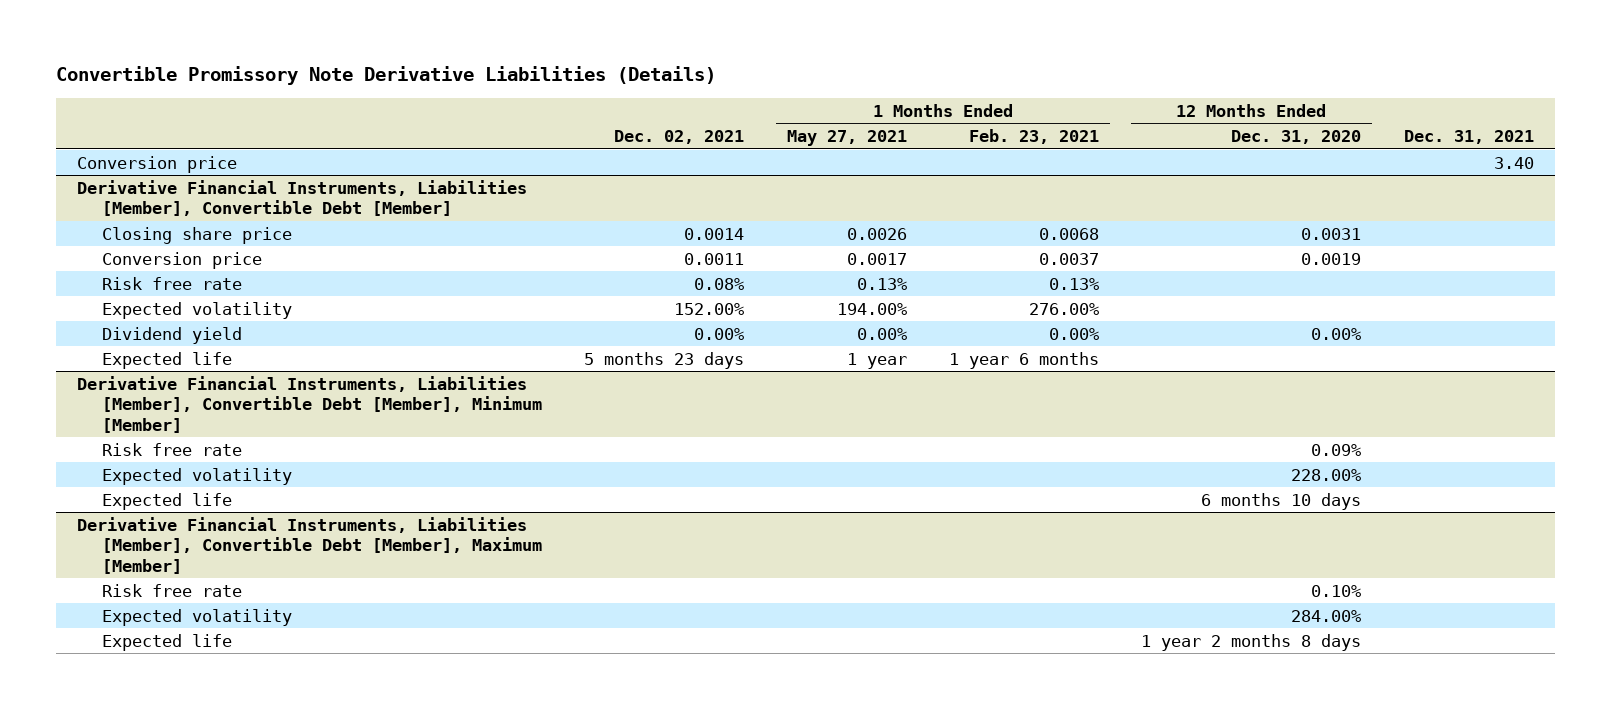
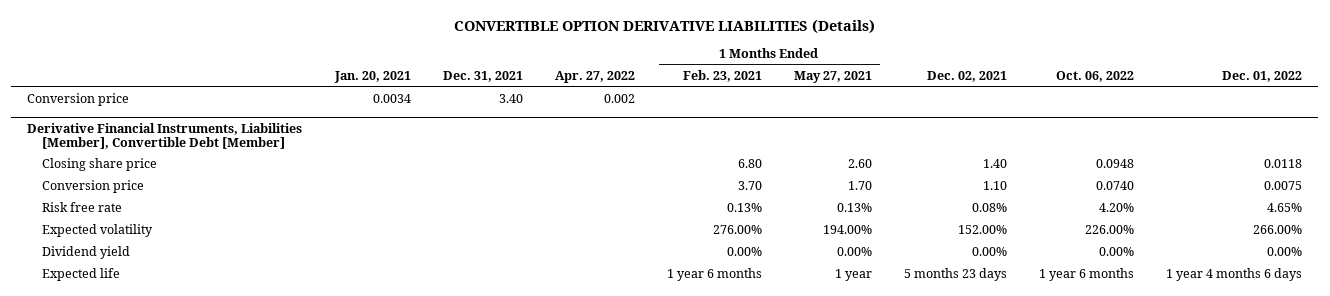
- Convertible Promissory Note Derivative Liabilities (Details)
+ CONVERTIBLE OPTION DERIVATIVE LIABILITIES (Details)
- | Dec. 02, 2021 | 1 Months Ended May 27, 2021 | 1 Months Ended Feb. 23, 2021 | 12 Months Ended Dec. 31, 2020 | Dec. 31, 2021
+ | Jan. 20, 2021 | Dec. 31, 2021 | Apr. 27, 2022 | 1 Months Ended Feb. 23, 2021 | 1 Months Ended May 27, 2021 | Dec. 02, 2021 | Oct. 06, 2022 | Dec. 01, 2022
@ Derivative Financial Instruments, Liabilities [Member], Convertible Debt [Member]
- Closing share price | 0.0014 | 0.0026 | 0.0068 | 0.0031 |
- Conversion price | 0.0011 | 0.0017 | 0.0037 | 0.0019 |
+ Closing share price | | | | 6.80 | 2.60 | 1.40 | 0.0948 | 0.0118
+ Conversion price | | | | 3.70 | 1.70 | 1.10 | 0.0740 | 0.0075
- Derivative Financial Instruments, Liabilities [Member], Convertible Debt [Member], Minimum [Member]
- Risk free rate | | | | 0.09% |
- Expected volatility | | | | 228.00% |
- Expected life | | | | 6 months 10 days |
- Derivative Financial Instruments, Liabilities [Member], Convertible Debt [Member], Maximum [Member]
- Risk free rate | | | | 0.10% |
- Expected volatility | | | | 284.00% |
- Expected life | | | | 1 year 2 months 8 days |

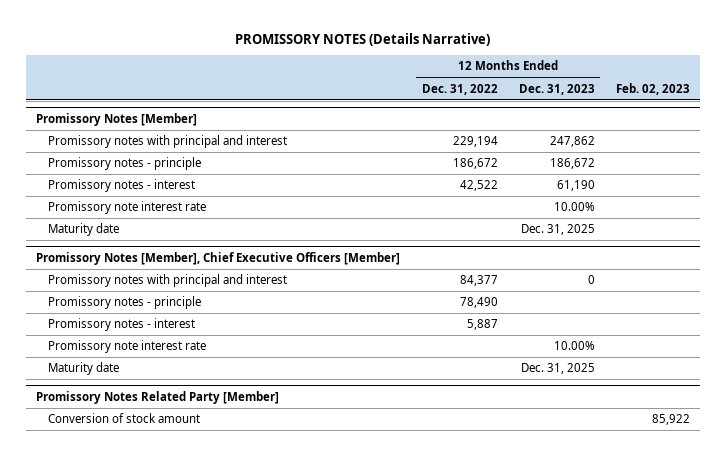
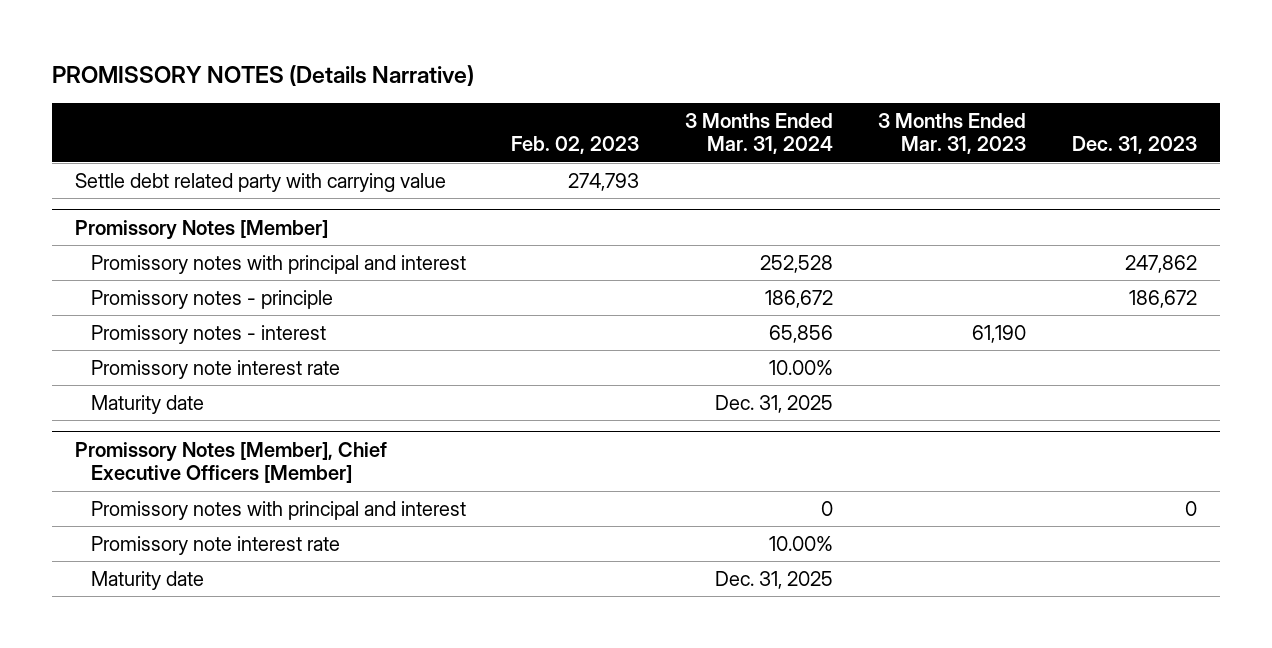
- | 12 Months Ended Dec. 31, 2022 | 12 Months Ended Dec. 31, 2023 | Feb. 02, 2023
+ | Feb. 02, 2023 | 3 Months Ended Mar. 31, 2024 | 3 Months Ended Mar. 31, 2023 | Dec. 31, 2023
+ Settle debt related party with carrying value | 274,793 | | |
@ Promissory Notes [Member], Chief Executive Officers [Member]
- Promissory notes - principle | 78,490 | |
- Promissory notes - interest | 5,887 | |
- Promissory Notes Related Party [Member]
- Conversion of stock amount | | | 85,922

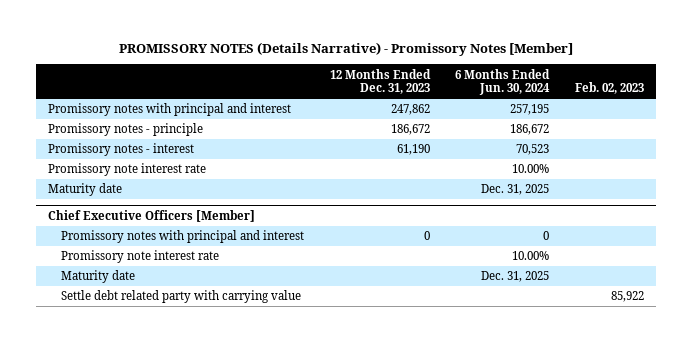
- PROMISSORY NOTES (Details Narrative)
+ PROMISSORY NOTES (Details Narrative) - Promissory Notes [Member]
- | Feb. 02, 2023 | 3 Months Ended Mar. 31, 2024 | 3 Months Ended Mar. 31, 2023 | Dec. 31, 2023
+ | 12 Months Ended Dec. 31, 2023 | 6 Months Ended Jun. 30, 2024 | Feb. 02, 2023
- Settle debt related party with carrying value | 274,793 | | |
- Promissory Notes [Member]
+ Promissory notes with principal and interest | 247,862 | 257,195 |
+ Promissory notes - principle | 186,672 | 186,672 |
+ Promissory notes - interest | 61,190 | 70,523 |
+ Promissory note interest rate | | 10.00% |
+ Maturity date | | Dec. 31, 2025 |
+ Chief Executive Officers [Member]
- Promissory notes - principle | | 186,672 | | 186,672
- Promissory notes - interest | | 65,856 | 61,190 |
- Promissory Notes [Member], Chief Executive Officers [Member]
- Promissory notes with principal and interest | | 0 | | 0
- Promissory note interest rate | | 10.00% | |
- Maturity date | | Dec. 31, 2025 | |
+ Settle debt related party with carrying value | | | 85,922

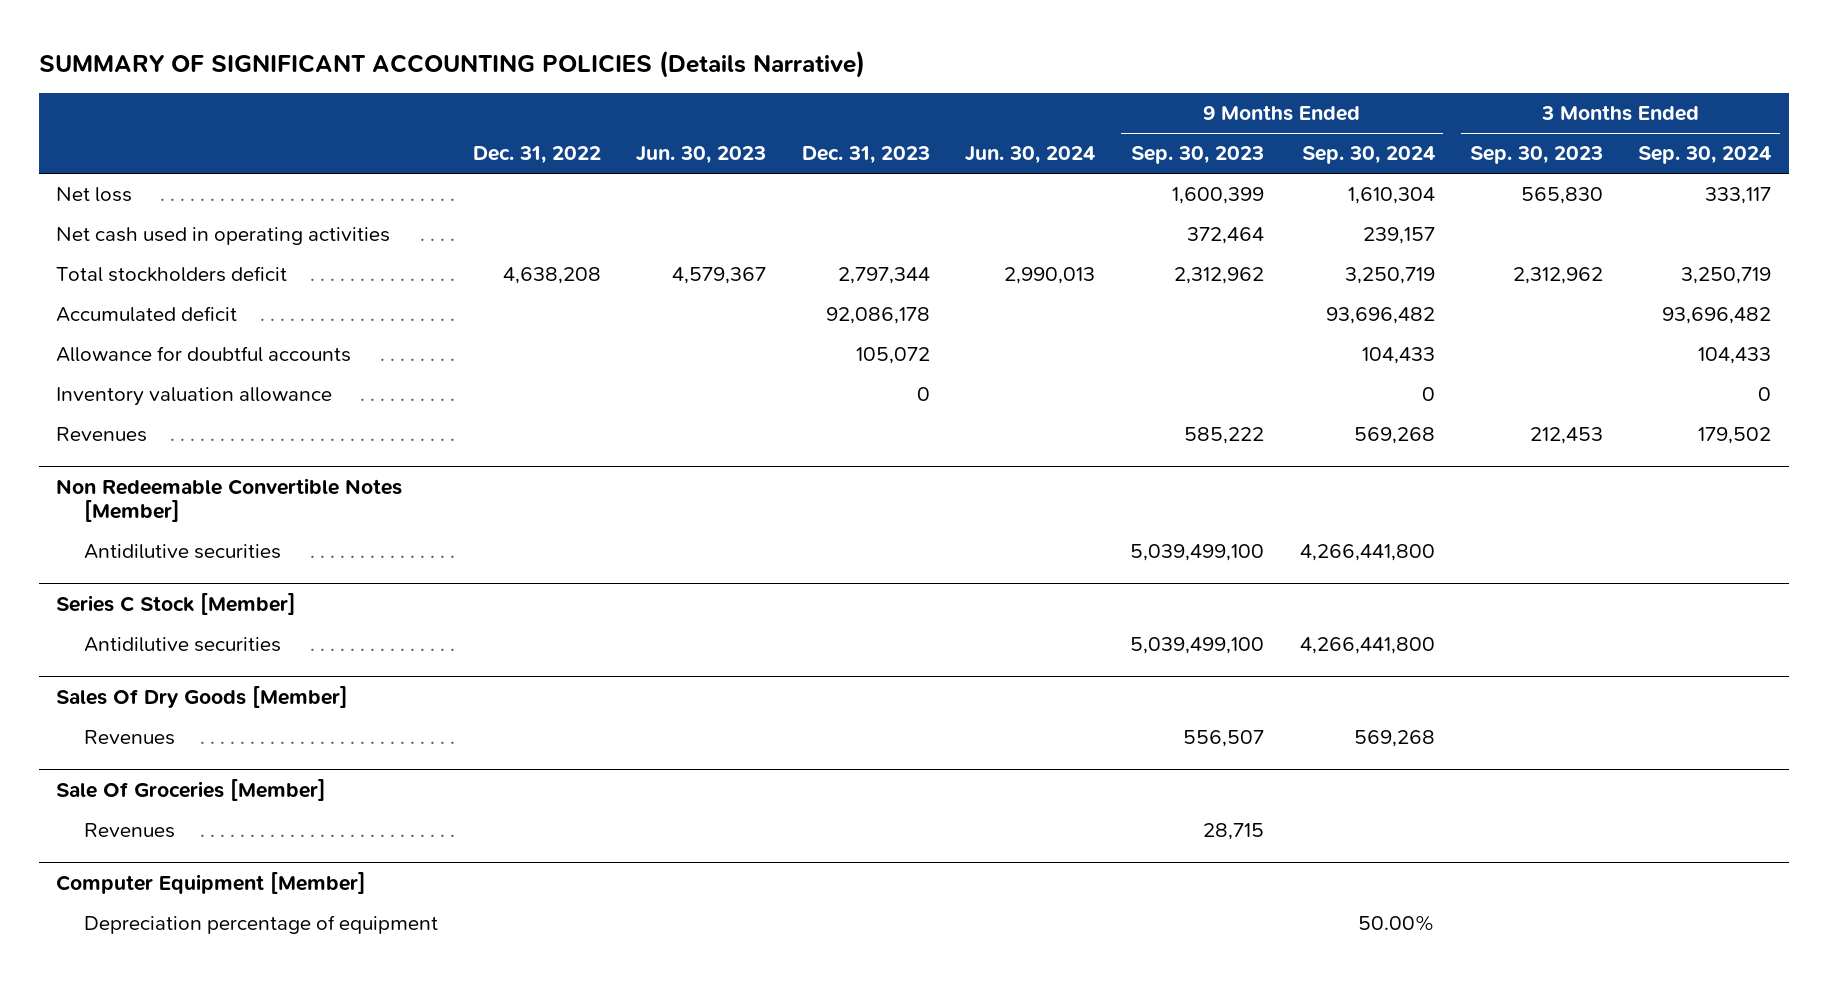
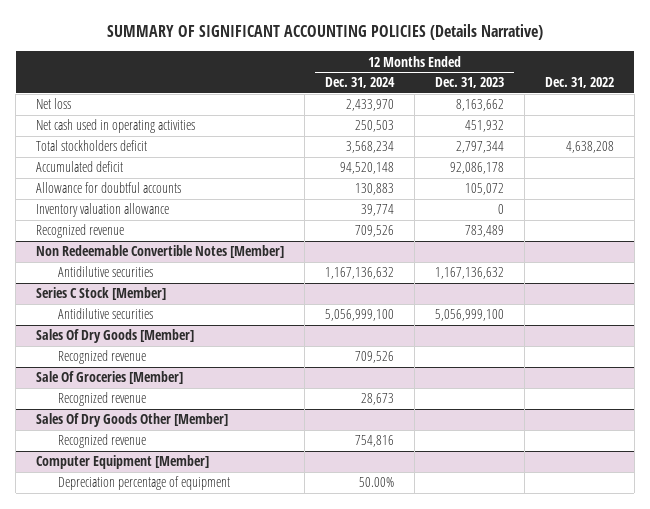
- | Dec. 31, 2022 | Jun. 30, 2023 | Dec. 31, 2023 | Jun. 30, 2024 | 9 Months Ended Sep. 30, 2023 | 9 Months Ended Sep. 30, 2024 | 3 Months Ended Sep. 30, 2023 | 3 Months Ended Sep. 30, 2024
+ | 12 Months Ended Dec. 31, 2024 | 12 Months Ended Dec. 31, 2023 | Dec. 31, 2022
- Revenues | | | | | 585,222 | 569,268 | 212,453 | 179,502
+ Recognized revenue | 709,526 | 783,489 |
@ Sales Of Dry Goods [Member]
- Revenues | | | | | 556,507 | 569,268 | |
+ Recognized revenue | 709,526 | |
@ Sale Of Groceries [Member]
- Revenues | | | | | 28,715 | | |
+ Recognized revenue | 28,673 | |
+ Sales Of Dry Goods Other [Member]
+ Recognized revenue | 754,816 | |

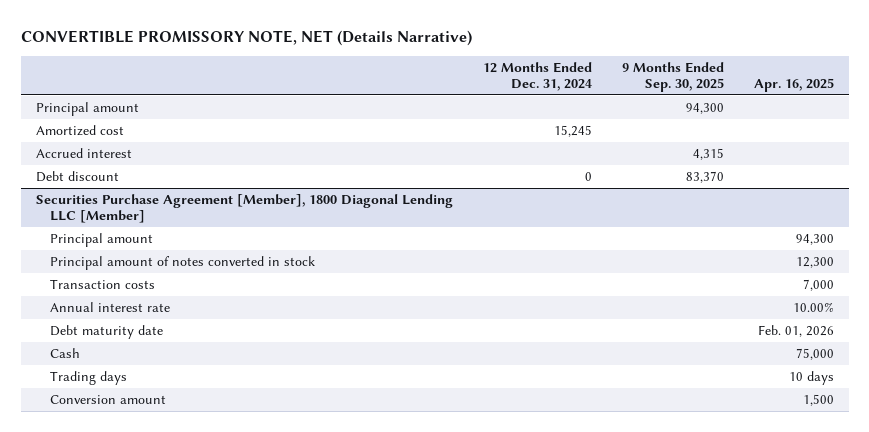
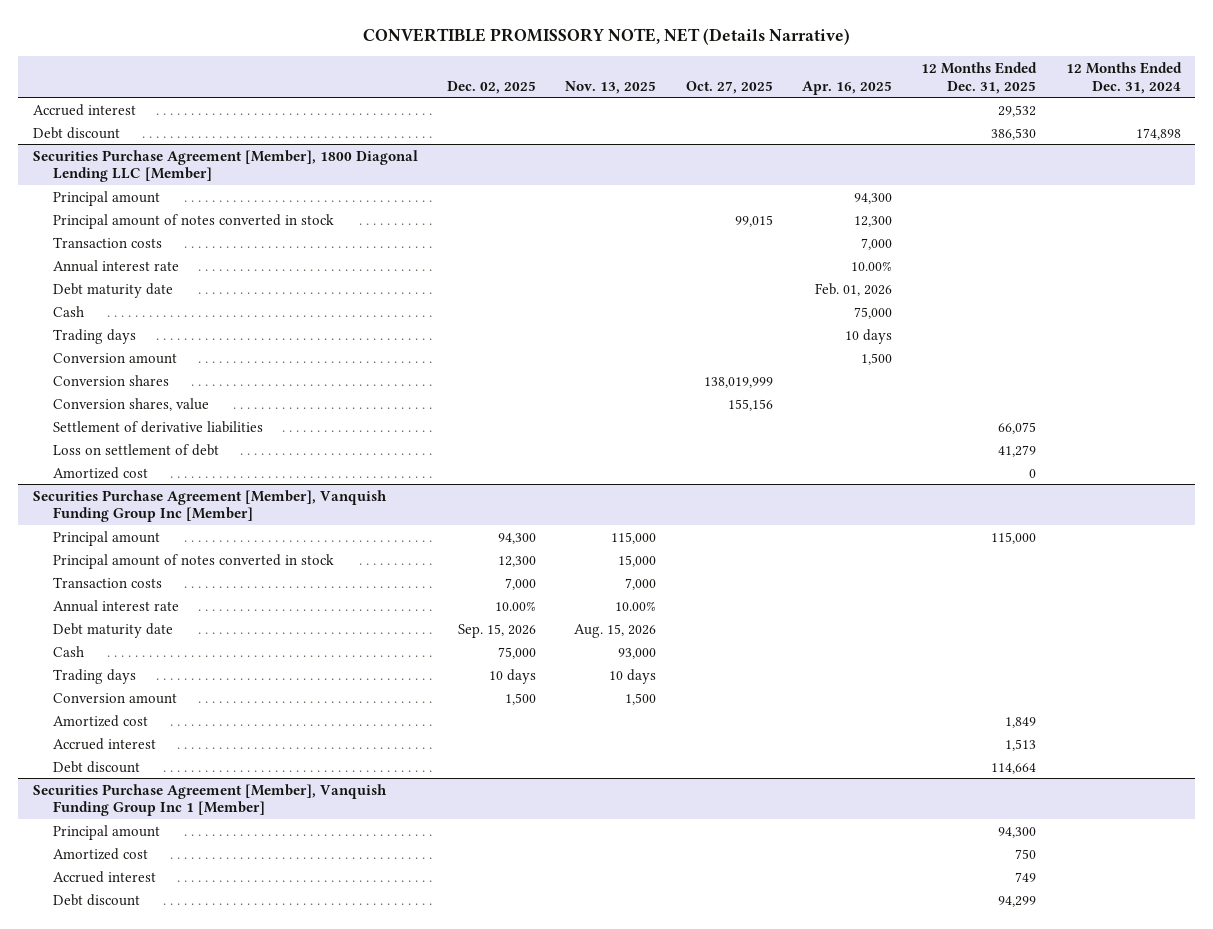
- | 12 Months Ended Dec. 31, 2024 | 9 Months Ended Sep. 30, 2025 | Apr. 16, 2025
+ | Dec. 02, 2025 | Nov. 13, 2025 | Oct. 27, 2025 | Apr. 16, 2025 | 12 Months Ended Dec. 31, 2025 | 12 Months Ended Dec. 31, 2024
- Principal amount | | 94,300 |
- Amortized cost | 15,245 | |
- Debt discount | 0 | 83,370 |
+ Debt discount | | | | | 386,530 | 174,898
@ Securities Purchase Agreement [Member], 1800 Diagonal Lending LLC [Member]
+ Conversion shares | | | 138,019,999 | | |
+ Conversion shares, value | | | 155,156 | | |
+ Settlement of derivative liabilities | | | | | 66,075 |
+ Loss on settlement of debt | | | | | 41,279 |
+ Amortized cost | | | | | 0 |
+ Securities Purchase Agreement [Member], Vanquish Funding Group Inc [Member]
+ Principal amount | 94,300 | 115,000 | | | 115,000 |
+ Principal amount of notes converted in stock | 12,300 | 15,000 | | | |
+ Transaction costs | 7,000 | 7,000 | | | |
+ Annual interest rate | 10.00% | 10.00% | | | |
+ Debt maturity date | Sep. 15, 2026 | Aug. 15, 2026 | | | |
+ Cash | 75,000 | 93,000 | | | |
+ Trading days | 10 days | 10 days | | | |
+ Conversion amount | 1,500 | 1,500 | | | |
+ Amortized cost | | | | | 1,849 |
+ Accrued interest | | | | | 1,513 |
+ Debt discount | | | | | 114,664 |
+ Securities Purchase Agreement [Member], Vanquish Funding Group Inc 1 [Member]
+ Principal amount | | | | | 94,300 |
+ Amortized cost | | | | | 750 |
+ Accrued interest | | | | | 749 |
+ Debt discount | | | | | 94,299 |

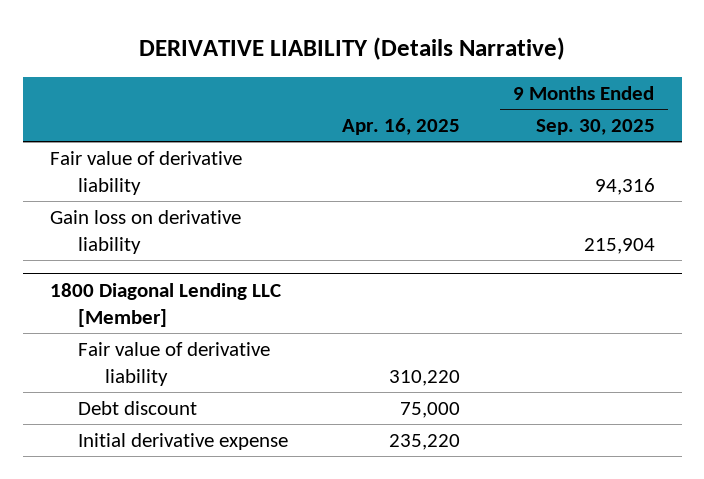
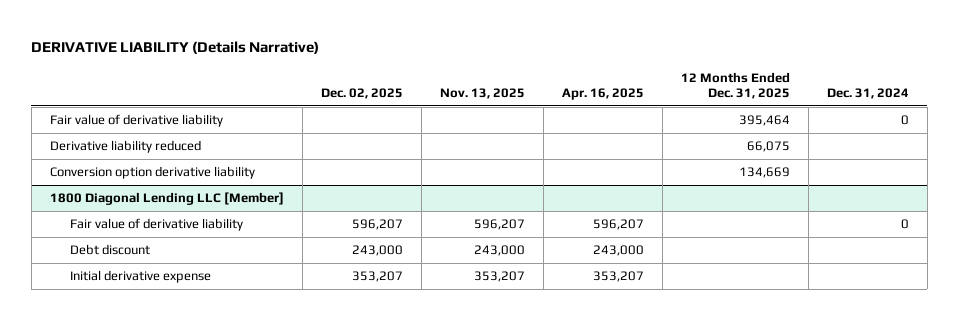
- | Apr. 16, 2025 | 9 Months Ended Sep. 30, 2025
+ | Dec. 02, 2025 | Nov. 13, 2025 | Apr. 16, 2025 | 12 Months Ended Dec. 31, 2025 | Dec. 31, 2024
- Gain loss on derivative liability | | 215,904
+ Derivative liability reduced | | | | 66,075 |
+ Conversion option derivative liability | | | | 134,669 |
@ 1800 Diagonal Lending LLC [Member]
- Fair value of derivative liability | 310,220 |
- Debt discount | 75,000 |
- Initial derivative expense | 235,220 |
+ Fair value of derivative liability | 596,207 | 596,207 | 596,207 | | 0
+ Debt discount | 243,000 | 243,000 | 243,000 | |
+ Initial derivative expense | 353,207 | 353,207 | 353,207 | |

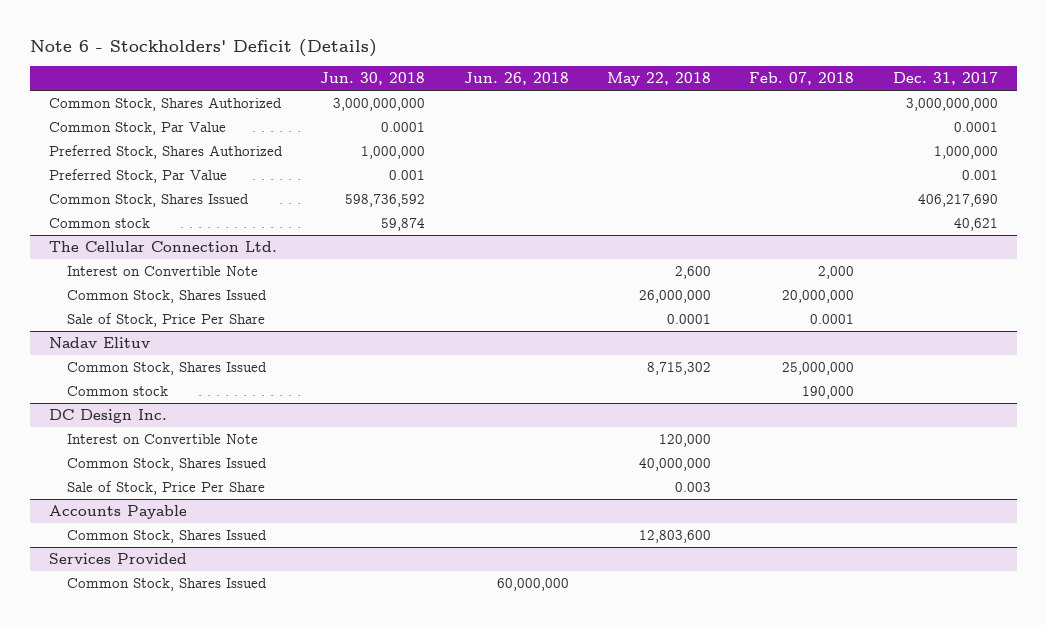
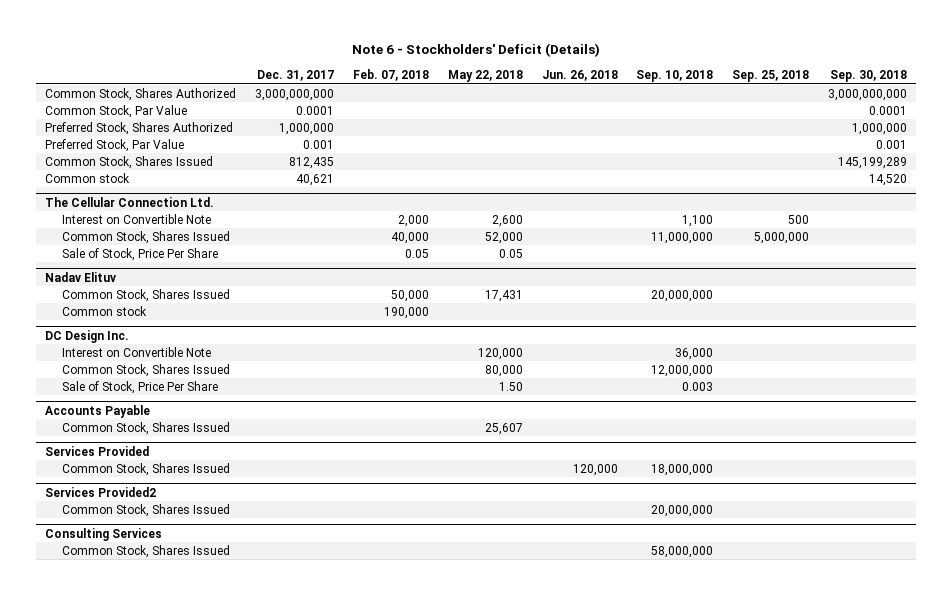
- | Jun. 30, 2018 | Jun. 26, 2018 | May 22, 2018 | Feb. 07, 2018 | Dec. 31, 2017
+ | Dec. 31, 2017 | Feb. 07, 2018 | May 22, 2018 | Jun. 26, 2018 | Sep. 10, 2018 | Sep. 25, 2018 | Sep. 30, 2018
- Common Stock, Shares Issued | 598,736,592 | | | | 406,217,690
+ Common Stock, Shares Issued | 812,435 | | | | | | 145,199,289
@ The Cellular Connection Ltd.
- Common Stock, Shares Issued | | | 26,000,000 | 20,000,000 |
- Sale of Stock, Price Per Share | | | 0.0001 | 0.0001 |
+ Common Stock, Shares Issued | | 40,000 | 52,000 | | 11,000,000 | 5,000,000 |
+ Sale of Stock, Price Per Share | | 0.05 | 0.05 | | | |
@ Nadav Elituv
- Common Stock, Shares Issued | | | 8,715,302 | 25,000,000 |
+ Common Stock, Shares Issued | | 50,000 | 17,431 | | 20,000,000 | |
@ DC Design Inc.
- Common Stock, Shares Issued | | | 40,000,000 | |
- Sale of Stock, Price Per Share | | | 0.003 | |
+ Common Stock, Shares Issued | | | 80,000 | | 12,000,000 | |
+ Sale of Stock, Price Per Share | | | 1.50 | | 0.003 | |
@ Accounts Payable
- Common Stock, Shares Issued | | | 12,803,600 | |
+ Common Stock, Shares Issued | | | 25,607 | | | |
@ Services Provided
- Common Stock, Shares Issued | | 60,000,000 | | |
+ Common Stock, Shares Issued | | | | 120,000 | 18,000,000 | |
+ Services Provided2
+ Common Stock, Shares Issued | | | | | 20,000,000 | |
+ Consulting Services
+ Common Stock, Shares Issued | | | | | 58,000,000 | |

